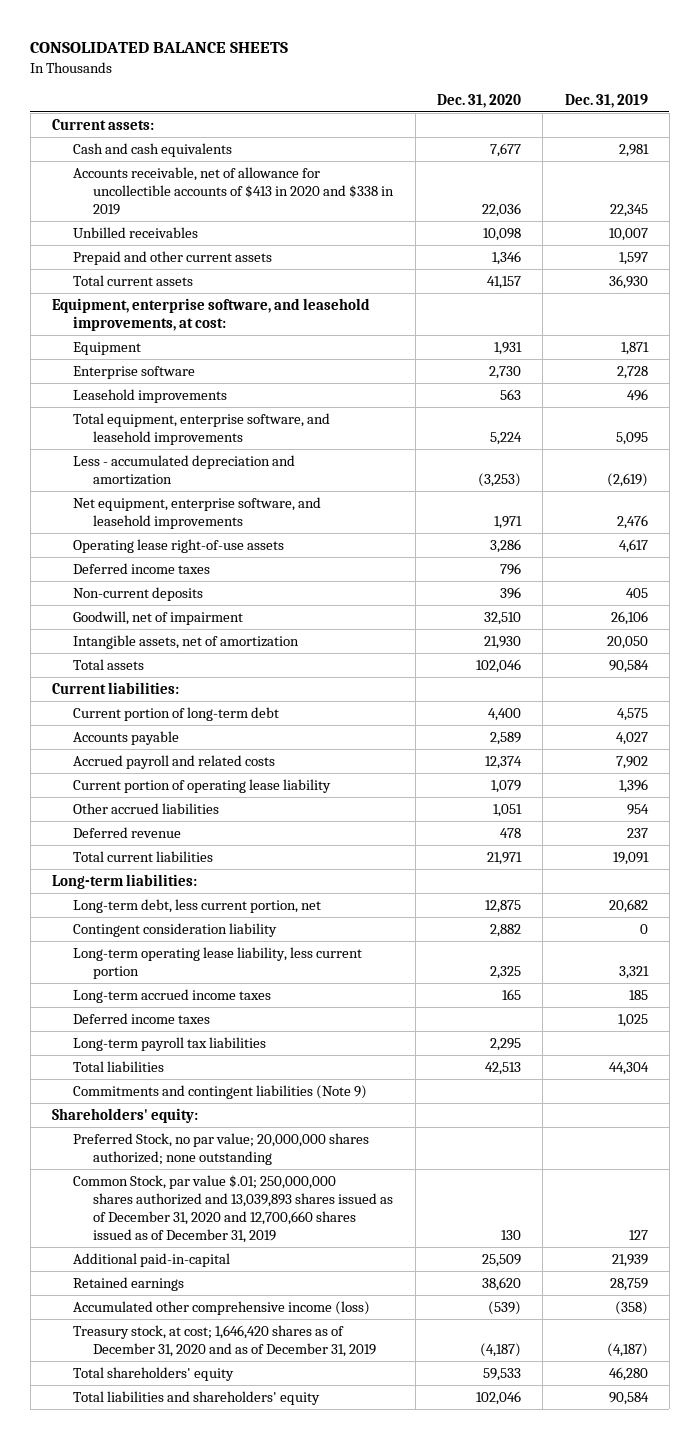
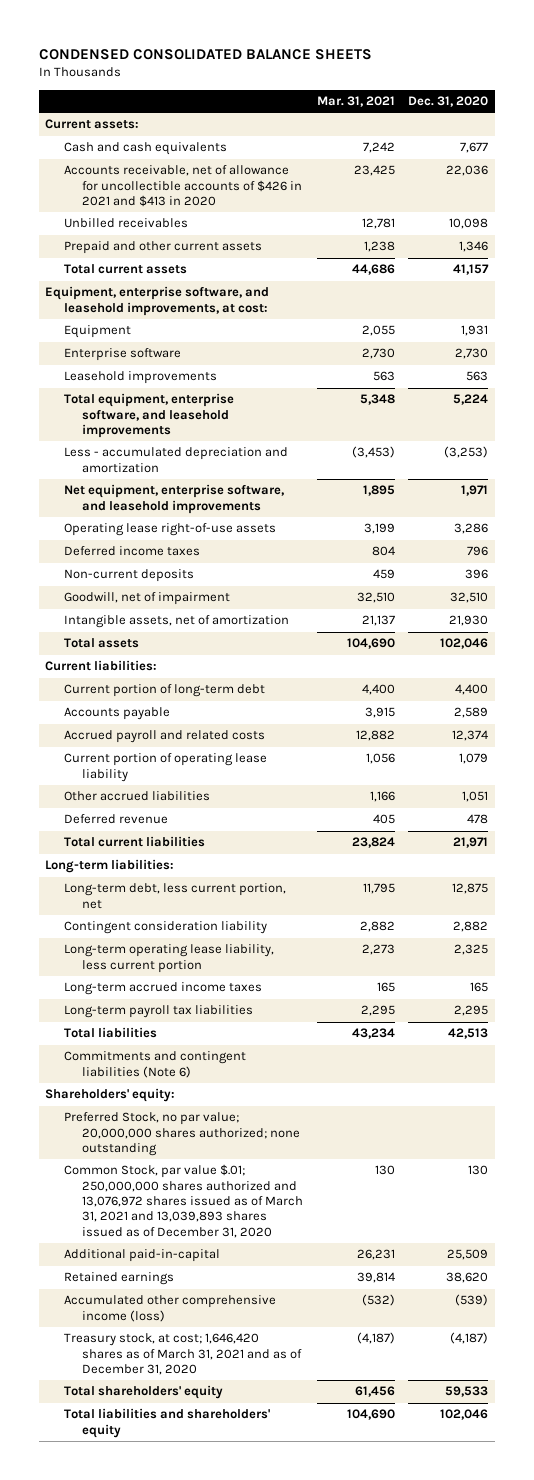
- CONSOLIDATED BALANCE SHEETS
+ CONDENSED CONSOLIDATED BALANCE SHEETS
- | Dec. 31, 2020 | Dec. 31, 2019
+ | Mar. 31, 2021 | Dec. 31, 2020
- Accounts receivable, net of allowance for uncollectible accounts of $413 in 2020 and $338 in 2019 | 22,036 | 22,345
+ Accounts receivable, net of allowance for uncollectible accounts of $426 in 2021 and $413 in 2020 | 23,425 | 22,036
- Deferred income taxes | | 1,025
- Commitments and contingent liabilities (Note 9)
+ Commitments and contingent liabilities (Note 6)
- Common Stock, par value $.01; 250,000,000 shares authorized and 13,039,893 shares issued as of December 31, 2020 and 12,700,660 shares issued as of December 31, 2019 | 130 | 127
+ Common Stock, par value $.01; 250,000,000 shares authorized and 13,076,972 shares issued as of March 31, 2021 and 13,039,893 shares issued as of December 31, 2020 | 130 | 130
- Treasury stock, at cost; 1,646,420 shares as of December 31, 2020 and as of December 31, 2019 | (4,187) | (4,187)
+ Treasury stock, at cost; 1,646,420 shares as of March 31, 2021 and as of December 31, 2020 | (4,187) | (4,187)

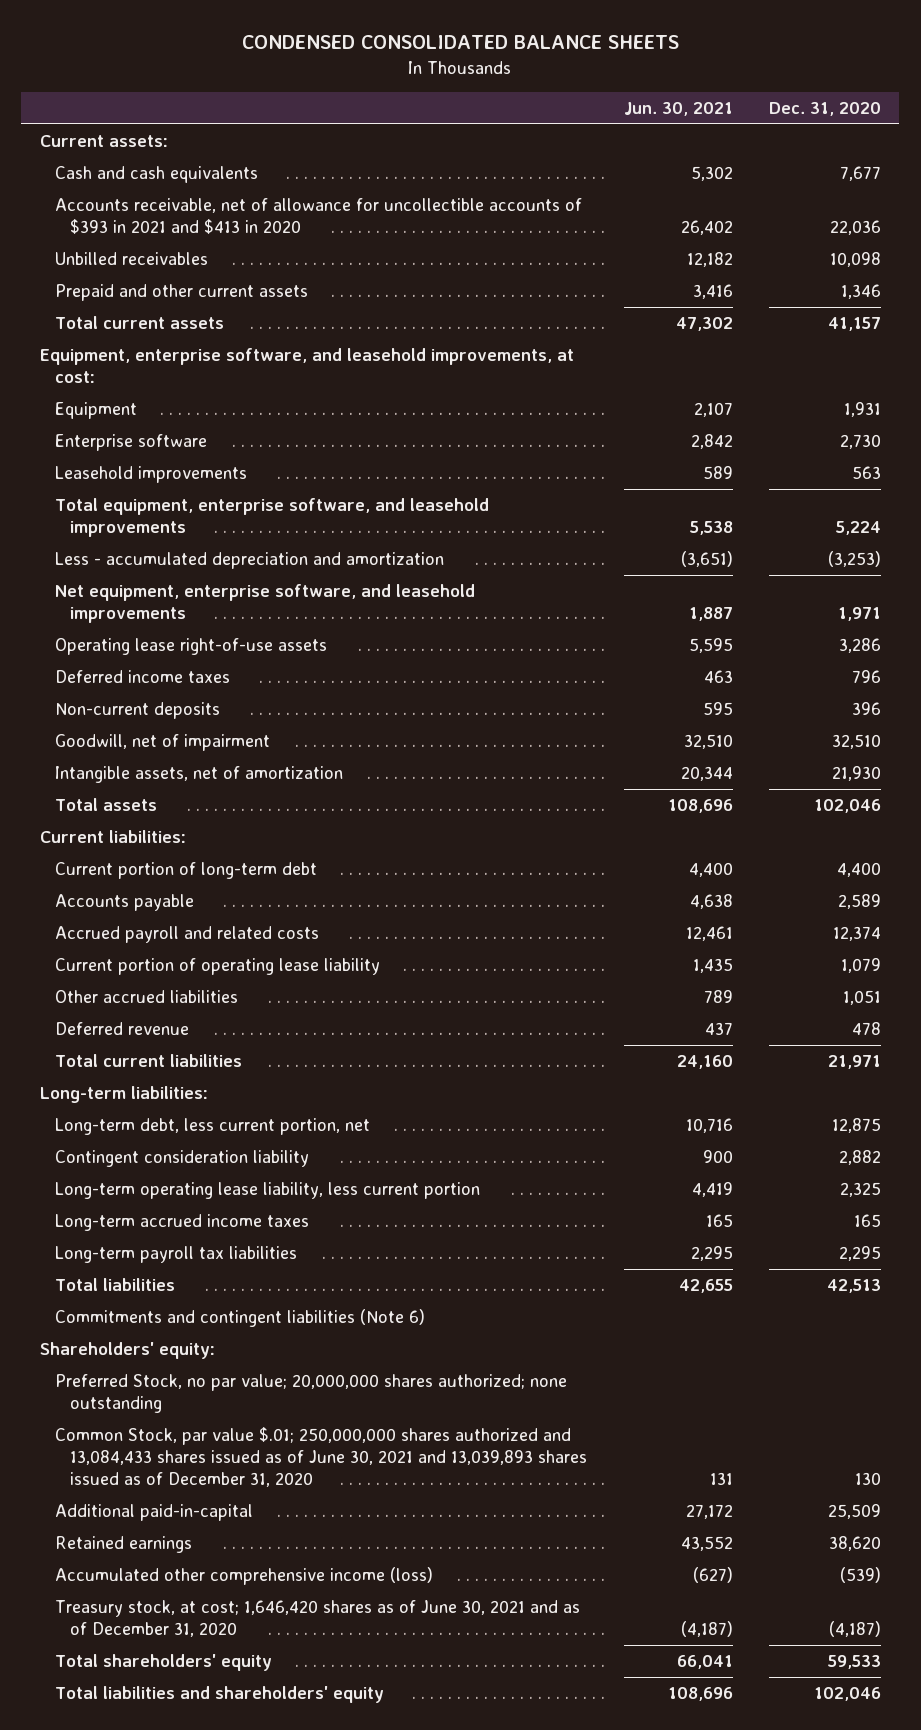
- | Mar. 31, 2021 | Dec. 31, 2020
+ | Jun. 30, 2021 | Dec. 31, 2020
- Accounts receivable, net of allowance for uncollectible accounts of $426 in 2021 and $413 in 2020 | 23,425 | 22,036
+ Accounts receivable, net of allowance for uncollectible accounts of $393 in 2021 and $413 in 2020 | 26,402 | 22,036
- Common Stock, par value $.01; 250,000,000 shares authorized and 13,076,972 shares issued as of March 31, 2021 and 13,039,893 shares issued as of December 31, 2020 | 130 | 130
+ Common Stock, par value $.01; 250,000,000 shares authorized and 13,084,433 shares issued as of June 30, 2021 and 13,039,893 shares issued as of December 31, 2020 | 131 | 130
- Treasury stock, at cost; 1,646,420 shares as of March 31, 2021 and as of December 31, 2020 | (4,187) | (4,187)
+ Treasury stock, at cost; 1,646,420 shares as of June 30, 2021 and as of December 31, 2020 | (4,187) | (4,187)

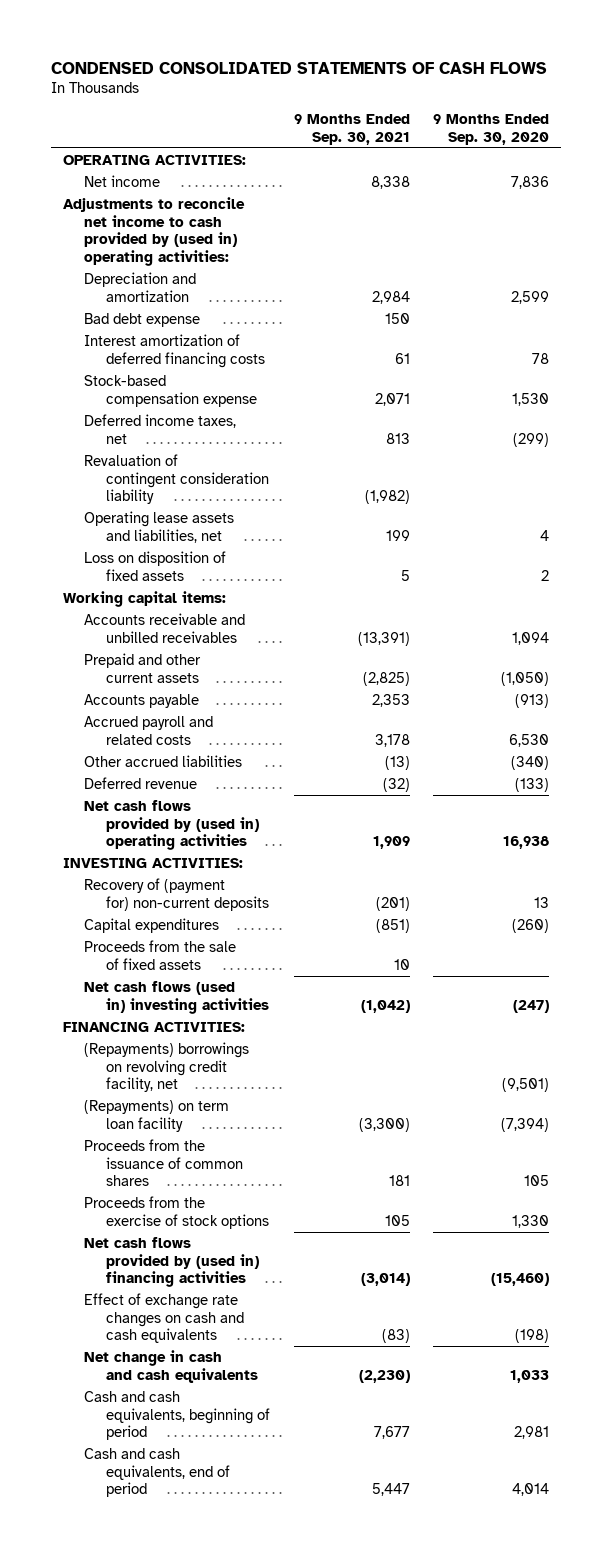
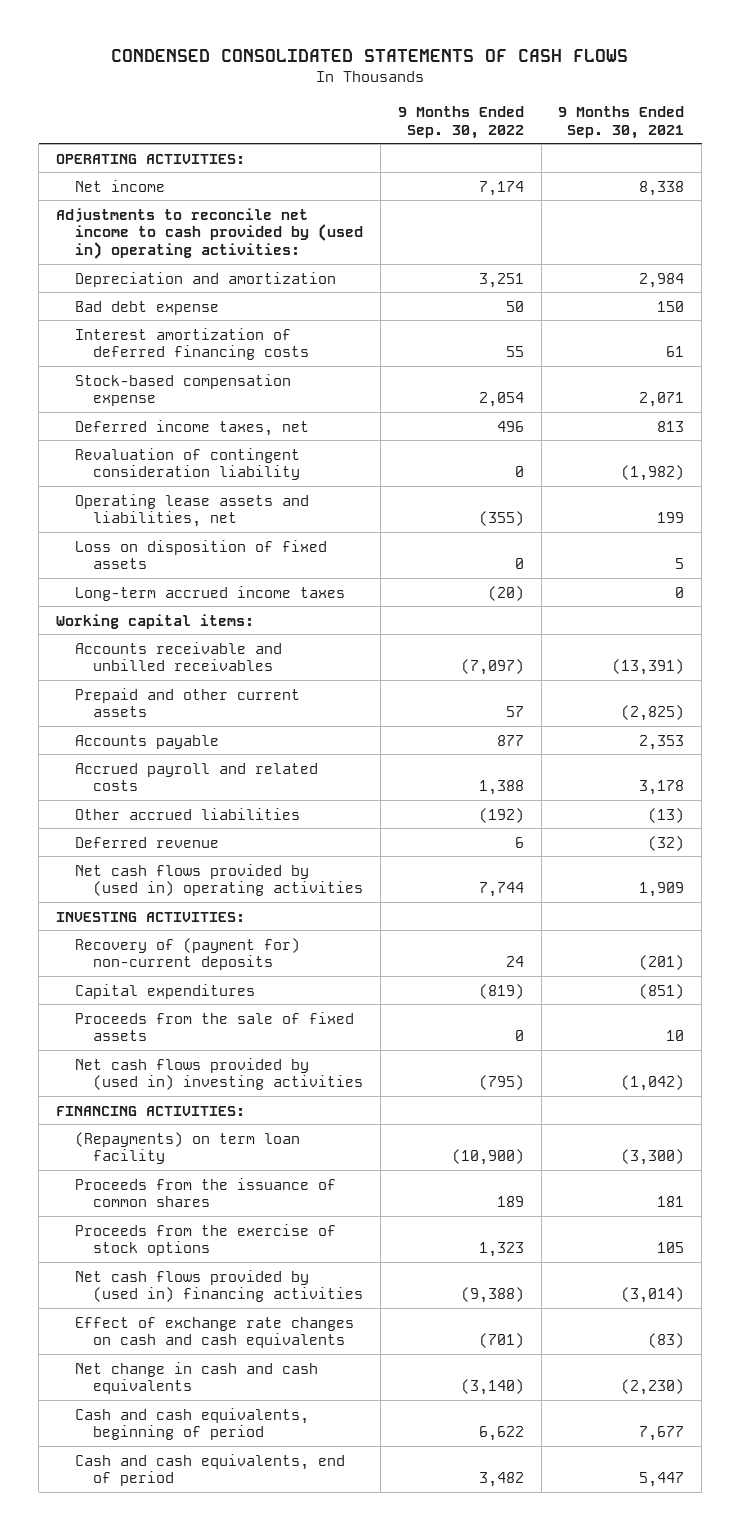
- | 9 Months Ended Sep. 30, 2021 | 9 Months Ended Sep. 30, 2020
+ | 9 Months Ended Sep. 30, 2022 | 9 Months Ended Sep. 30, 2021
+ Long-term accrued income taxes | (20) | 0
- Net cash flows (used in) investing activities | (1,042) | (247)
+ Net cash flows provided by (used in) investing activities | (795) | (1,042)
- (Repayments) borrowings on revolving credit facility, net | | (9,501)

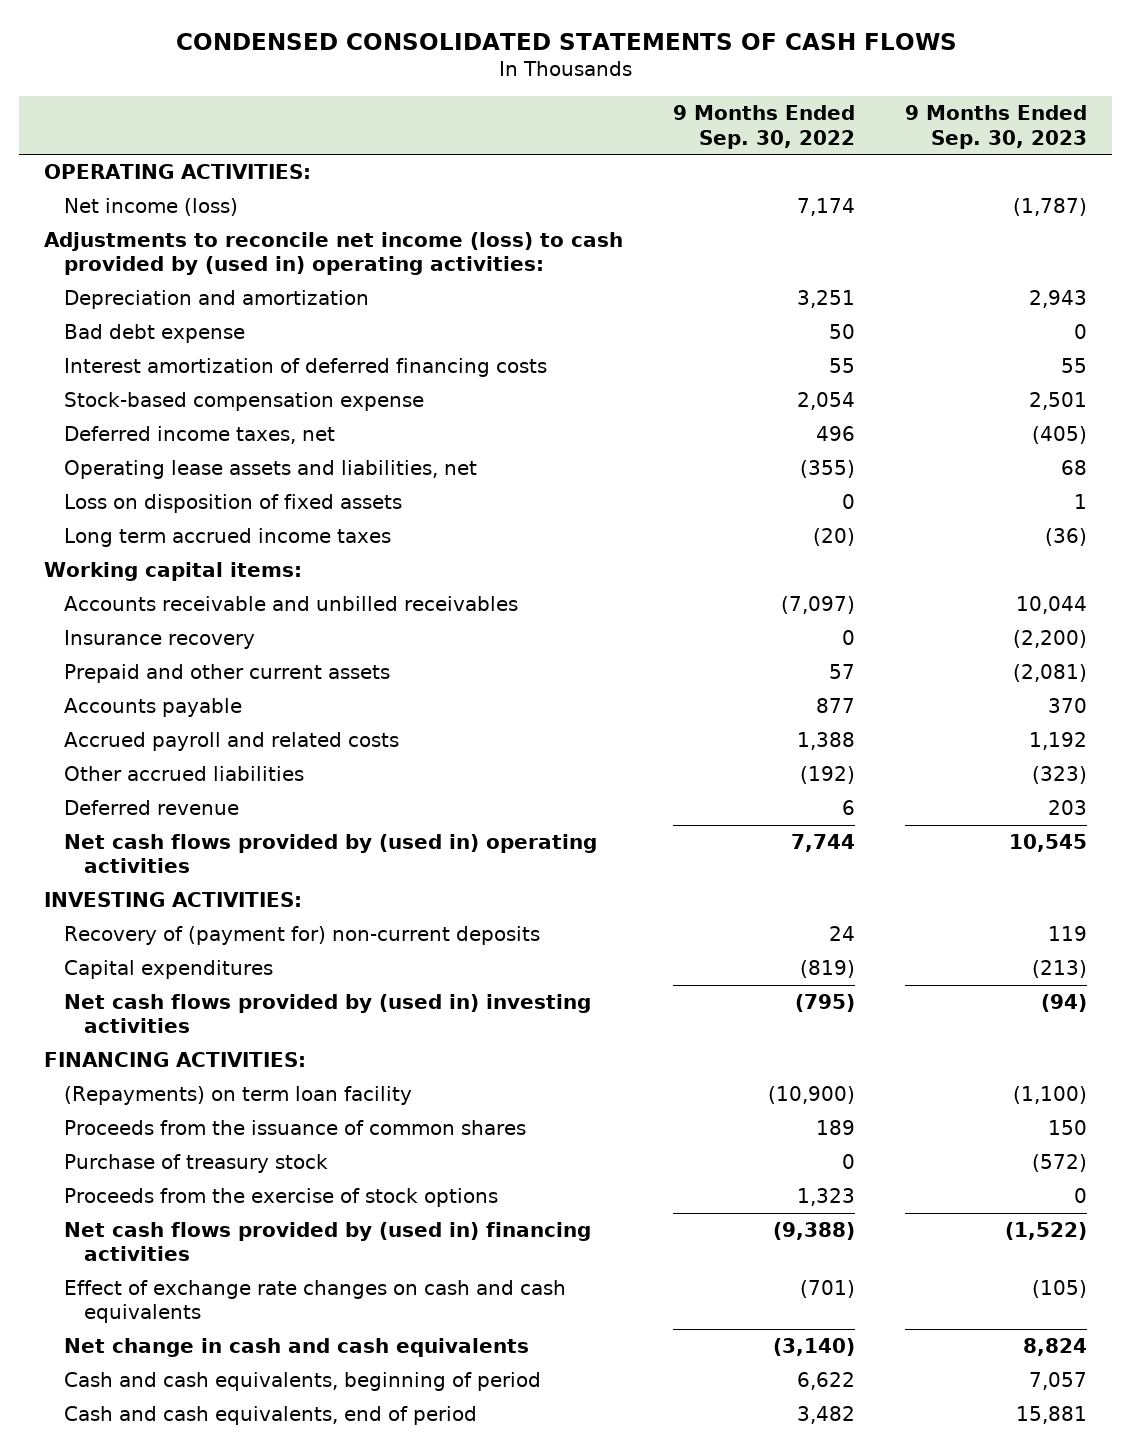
- | 9 Months Ended Sep. 30, 2022 | 9 Months Ended Sep. 30, 2021
+ | 9 Months Ended Sep. 30, 2022 | 9 Months Ended Sep. 30, 2023
- Net income | 7,174 | 8,338
- Adjustments to reconcile net income to cash provided by (used in) operating activities:
+ Net income (loss) | 7,174 | (1,787)
+ Adjustments to reconcile net income (loss) to cash provided by (used in) operating activities:
- Revaluation of contingent consideration liability | 0 | (1,982)
- Long-term accrued income taxes | (20) | 0
+ Long term accrued income taxes | (20) | (36)
+ Insurance recovery | 0 | (2,200)
- Proceeds from the sale of fixed assets | 0 | 10
+ Purchase of treasury stock | 0 | (572)

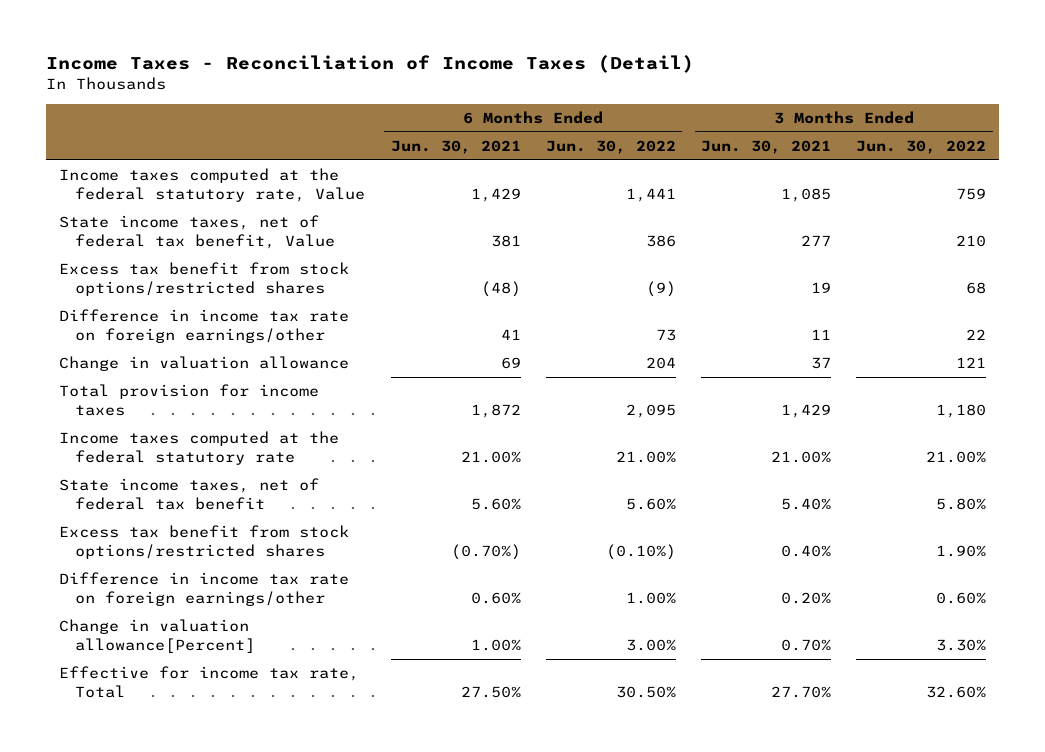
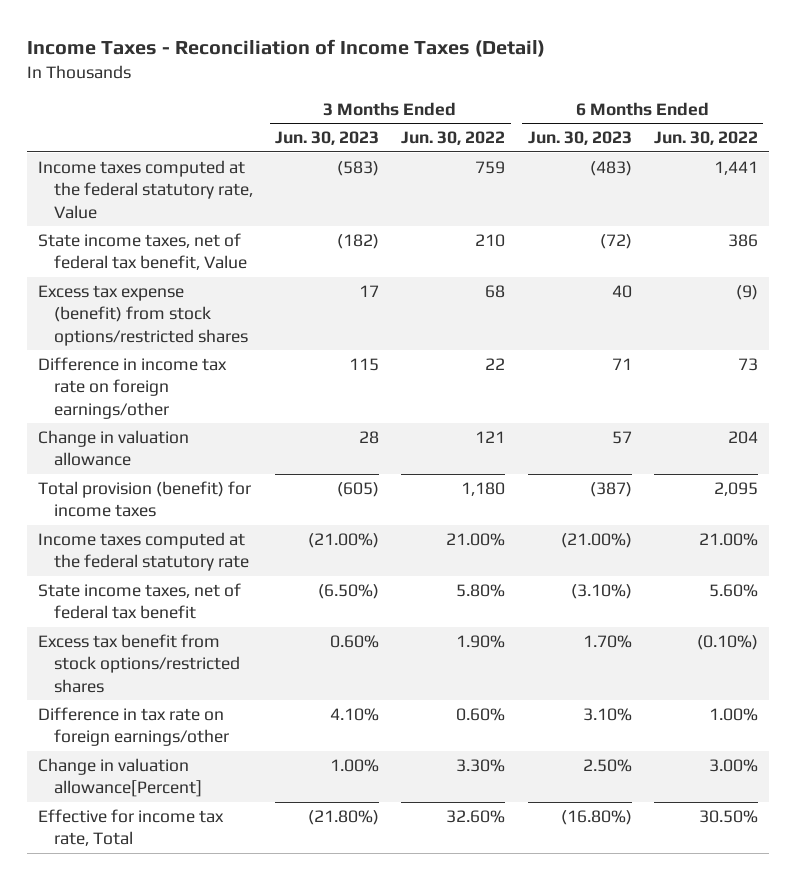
- | 6 Months Ended Jun. 30, 2021 | 6 Months Ended Jun. 30, 2022 | 3 Months Ended Jun. 30, 2021 | 3 Months Ended Jun. 30, 2022
+ | 3 Months Ended Jun. 30, 2023 | 3 Months Ended Jun. 30, 2022 | 6 Months Ended Jun. 30, 2023 | 6 Months Ended Jun. 30, 2022
- Excess tax benefit from stock options/restricted shares | (48) | (9) | 19 | 68
+ Excess tax expense (benefit) from stock options/restricted shares | 17 | 68 | 40 | (9)
- Total provision for income taxes | 1,872 | 2,095 | 1,429 | 1,180
+ Total provision (benefit) for income taxes | (605) | 1,180 | (387) | 2,095
- Difference in income tax rate on foreign earnings/other | 0.60% | 1.00% | 0.20% | 0.60%
+ Difference in tax rate on foreign earnings/other | 4.10% | 0.60% | 3.10% | 1.00%

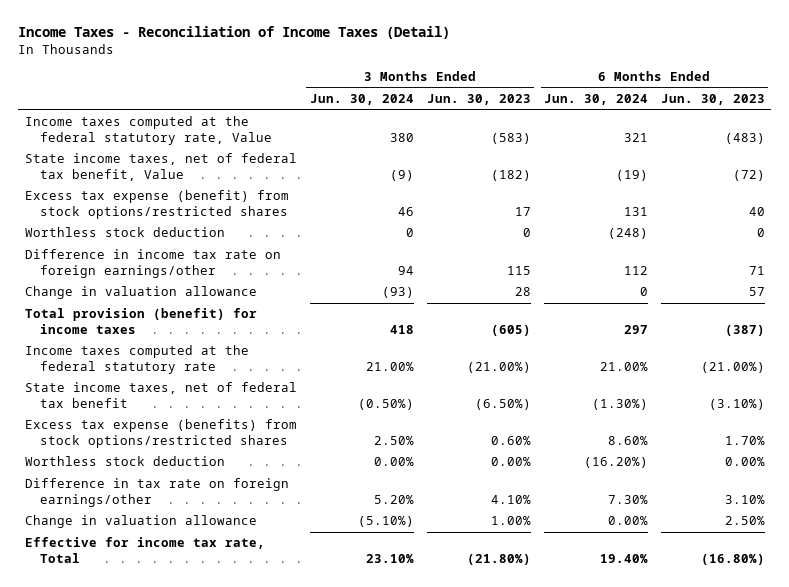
- | 3 Months Ended Jun. 30, 2023 | 3 Months Ended Jun. 30, 2022 | 6 Months Ended Jun. 30, 2023 | 6 Months Ended Jun. 30, 2022
+ | 3 Months Ended Jun. 30, 2024 | 3 Months Ended Jun. 30, 2023 | 6 Months Ended Jun. 30, 2024 | 6 Months Ended Jun. 30, 2023
+ Worthless stock deduction | 0 | 0 | (248) | 0
- Excess tax benefit from stock options/restricted shares | 0.60% | 1.90% | 1.70% | (0.10%)
+ Excess tax expense (benefits) from stock options/restricted shares | 2.50% | 0.60% | 8.60% | 1.70%
+ Worthless stock deduction | 0.00% | 0.00% | (16.20%) | 0.00%
- Change in valuation allowance[Percent] | 1.00% | 3.30% | 2.50% | 3.00%
+ Change in valuation allowance | (5.10%) | 1.00% | 0.00% | 2.50%

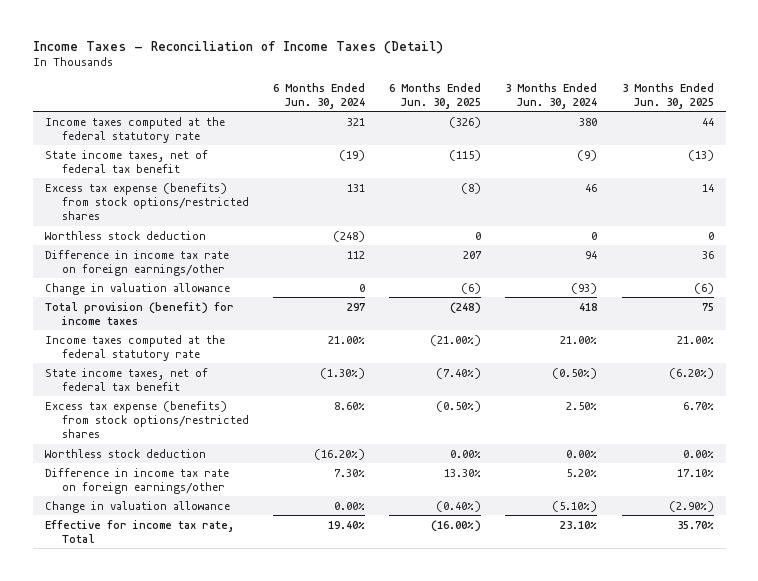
- | 3 Months Ended Jun. 30, 2024 | 3 Months Ended Jun. 30, 2023 | 6 Months Ended Jun. 30, 2024 | 6 Months Ended Jun. 30, 2023
+ | 6 Months Ended Jun. 30, 2024 | 6 Months Ended Jun. 30, 2025 | 3 Months Ended Jun. 30, 2024 | 3 Months Ended Jun. 30, 2025
- Income taxes computed at the federal statutory rate, Value | 380 | (583) | 321 | (483)
- State income taxes, net of federal tax benefit, Value | (9) | (182) | (19) | (72)
- Excess tax expense (benefit) from stock options/restricted shares | 46 | 17 | 131 | 40
+ Income taxes computed at the federal statutory rate | 321 | (326) | 380 | 44
+ State income taxes, net of federal tax benefit | (19) | (115) | (9) | (13)
+ Excess tax expense (benefits) from stock options/restricted shares | 131 | (8) | 46 | 14
- Difference in tax rate on foreign earnings/other | 5.20% | 4.10% | 7.30% | 3.10%
+ Difference in income tax rate on foreign earnings/other | 7.30% | 13.30% | 5.20% | 17.10%

